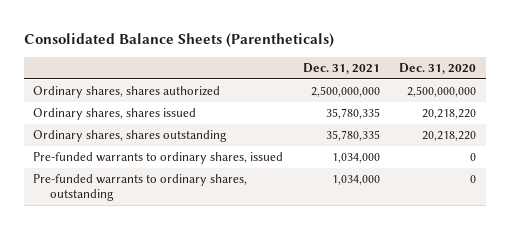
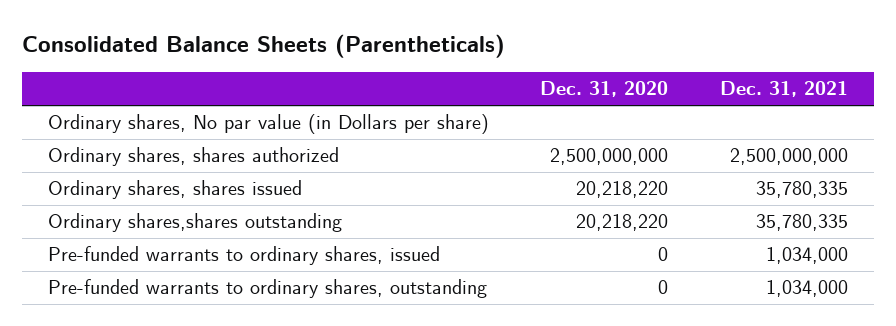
- | Dec. 31, 2021 | Dec. 31, 2020
+ | Dec. 31, 2020 | Dec. 31, 2021
+ Ordinary shares, No par value (in Dollars per share)
- Ordinary shares, shares outstanding | 35,780,335 | 20,218,220
+ Ordinary shares,shares outstanding | 20,218,220 | 35,780,335

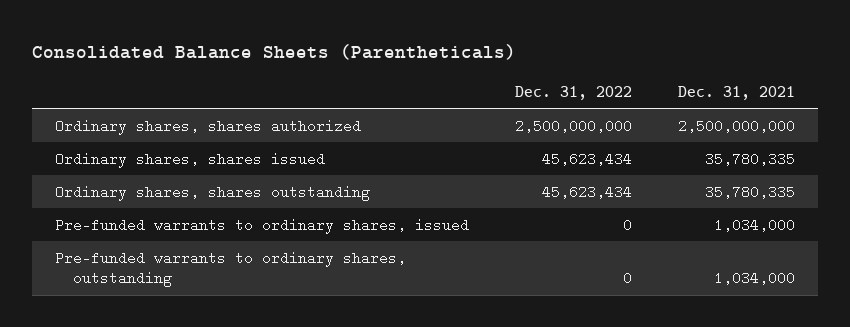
- | Dec. 31, 2020 | Dec. 31, 2021
+ | Dec. 31, 2022 | Dec. 31, 2021
- Ordinary shares, No par value (in Dollars per share)
- Ordinary shares,shares outstanding | 20,218,220 | 35,780,335
+ Ordinary shares, shares outstanding | 45,623,434 | 35,780,335

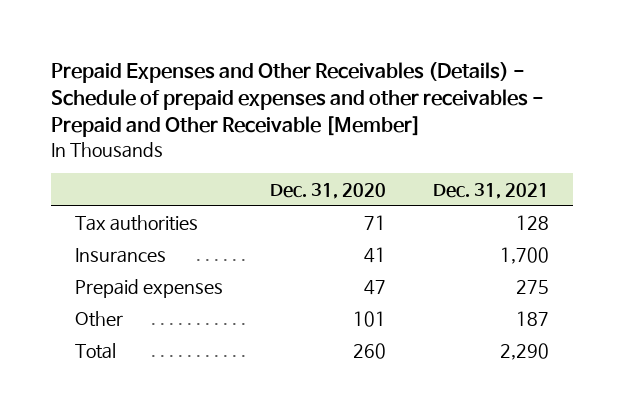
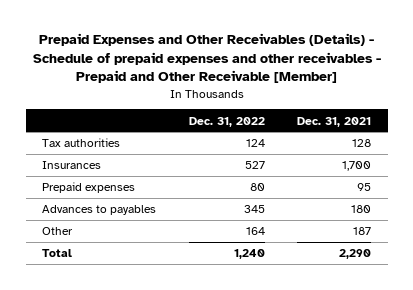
- | Dec. 31, 2020 | Dec. 31, 2021
+ | Dec. 31, 2022 | Dec. 31, 2021
- Prepaid expenses | 47 | 275
+ Prepaid expenses | 80 | 95
+ Advances to payables | 345 | 180

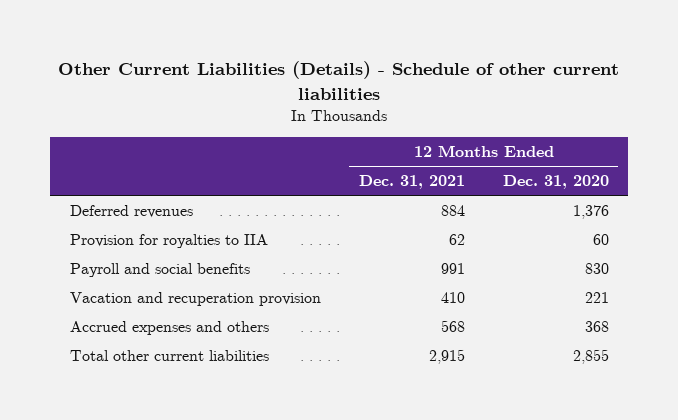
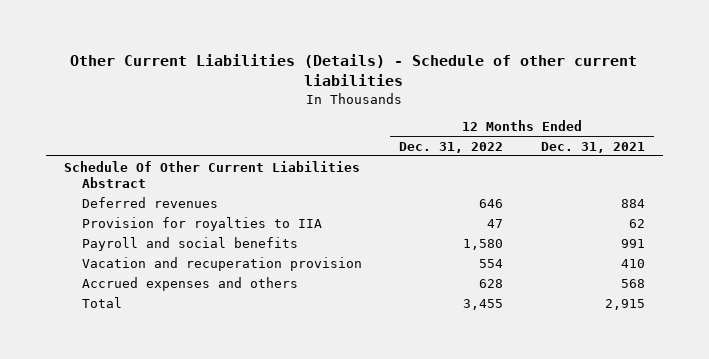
- | 12 Months Ended Dec. 31, 2021 | 12 Months Ended Dec. 31, 2020
+ | 12 Months Ended Dec. 31, 2022 | 12 Months Ended Dec. 31, 2021
+ Schedule Of Other Current Liabilities Abstract
- Total other current liabilities | 2,915 | 2,855
+ Total | 3,455 | 2,915

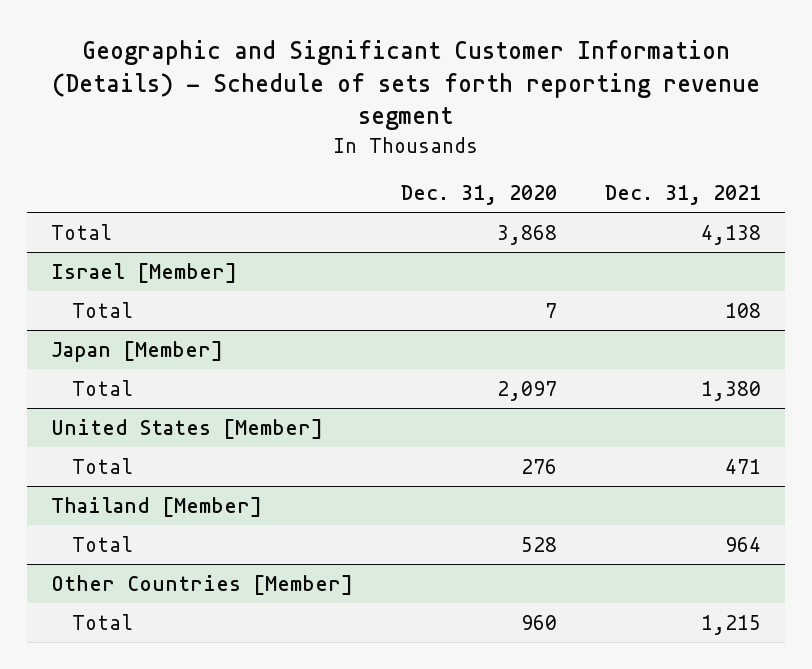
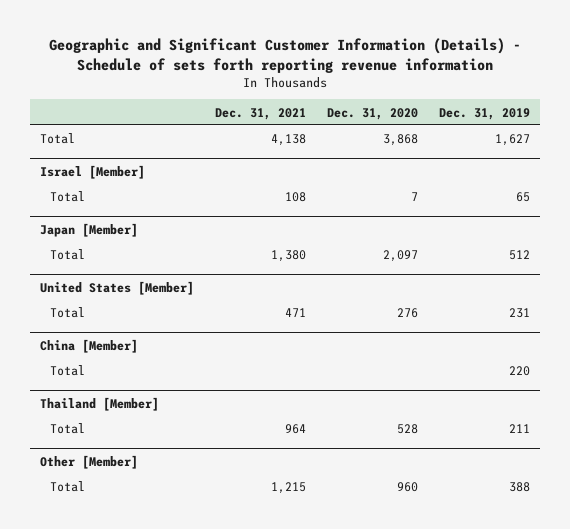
- Geographic and Significant Customer Information (Details) - Schedule of sets forth reporting revenue segment
+ Geographic and Significant Customer Information (Details) - Schedule of sets forth reporting revenue information
- | Dec. 31, 2020 | Dec. 31, 2021
+ | Dec. 31, 2021 | Dec. 31, 2020 | Dec. 31, 2019
+ China [Member]
+ Total | | | 220
- Other Countries [Member]
+ Other [Member]

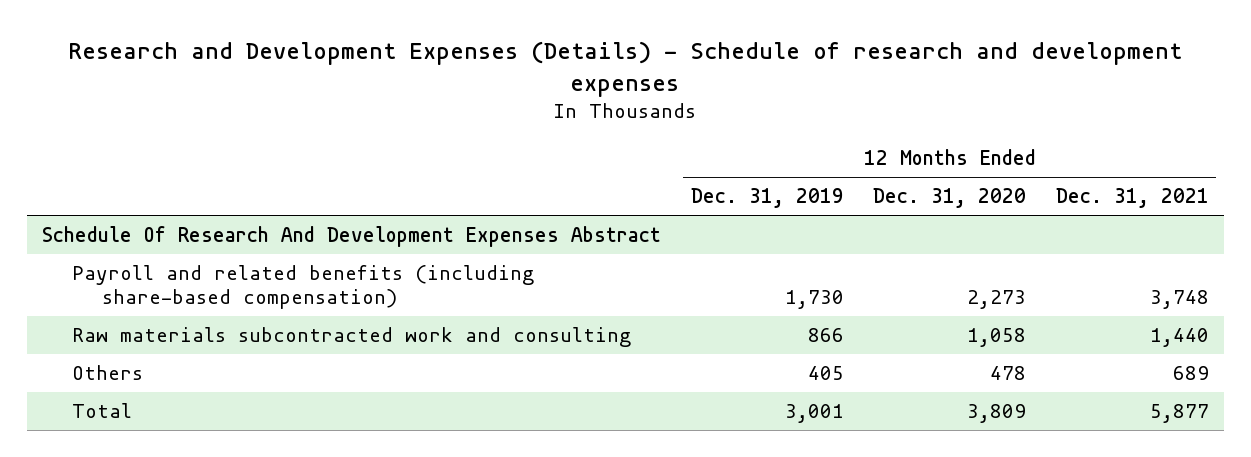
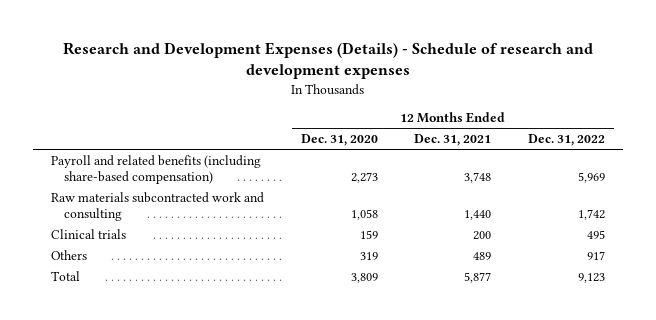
- | 12 Months Ended Dec. 31, 2019 | 12 Months Ended Dec. 31, 2020 | 12 Months Ended Dec. 31, 2021
+ | 12 Months Ended Dec. 31, 2020 | 12 Months Ended Dec. 31, 2021 | 12 Months Ended Dec. 31, 2022
- Schedule Of Research And Development Expenses Abstract
- Others | 405 | 478 | 689
+ Clinical trials | 159 | 200 | 495
+ Others | 319 | 489 | 917

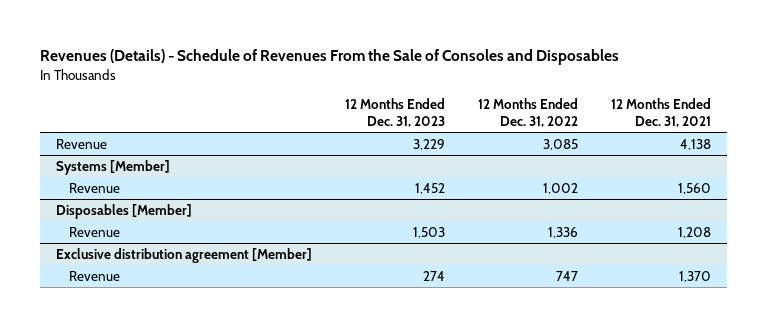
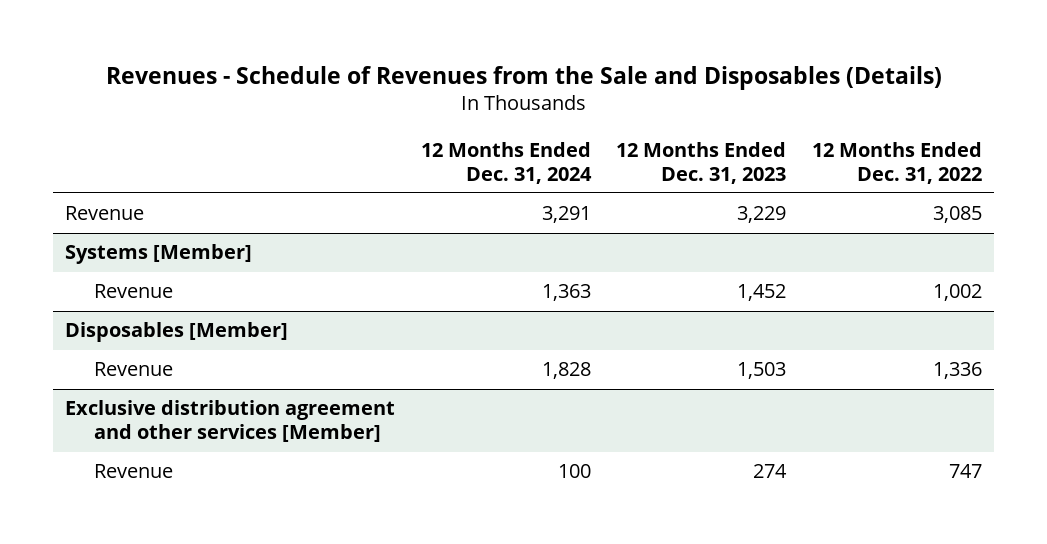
- Revenues (Details) - Schedule of Revenues From the Sale of Consoles and Disposables
+ Revenues - Schedule of Revenues from the Sale and Disposables (Details)
- | 12 Months Ended Dec. 31, 2023 | 12 Months Ended Dec. 31, 2022 | 12 Months Ended Dec. 31, 2021
+ | 12 Months Ended Dec. 31, 2024 | 12 Months Ended Dec. 31, 2023 | 12 Months Ended Dec. 31, 2022
- Exclusive distribution agreement [Member]
+ Exclusive distribution agreement and other services [Member]

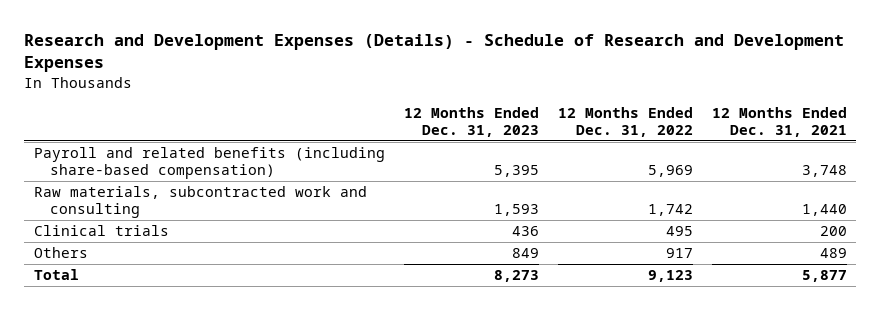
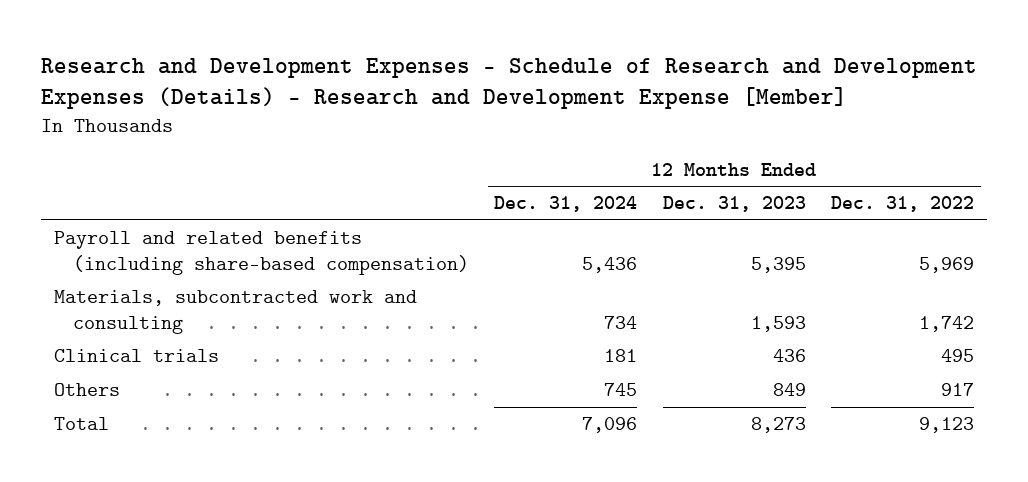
- Research and Development Expenses (Details) - Schedule of Research and Development Expenses
+ Research and Development Expenses - Schedule of Research and Development Expenses (Details) - Research and Development Expense [Member]
- | 12 Months Ended Dec. 31, 2023 | 12 Months Ended Dec. 31, 2022 | 12 Months Ended Dec. 31, 2021
+ | 12 Months Ended Dec. 31, 2024 | 12 Months Ended Dec. 31, 2023 | 12 Months Ended Dec. 31, 2022
- Raw materials, subcontracted work and consulting | 1,593 | 1,742 | 1,440
+ Materials, subcontracted work and consulting | 734 | 1,593 | 1,742

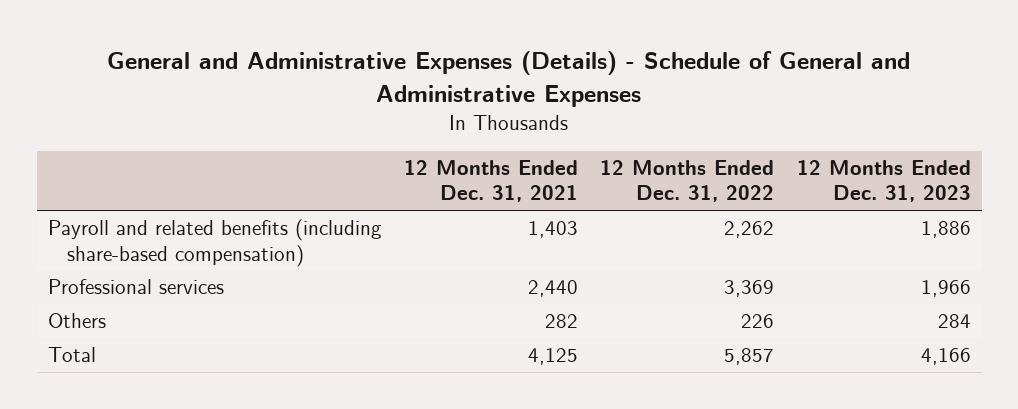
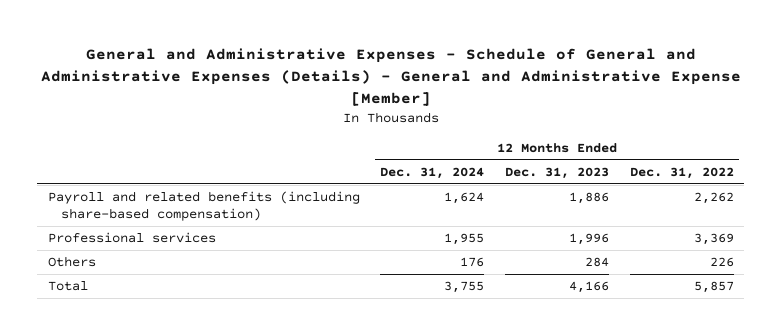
- General and Administrative Expenses (Details) - Schedule of General and Administrative Expenses
+ General and Administrative Expenses - Schedule of General and Administrative Expenses (Details) - General and Administrative Expense [Member]
- | 12 Months Ended Dec. 31, 2021 | 12 Months Ended Dec. 31, 2022 | 12 Months Ended Dec. 31, 2023
+ | 12 Months Ended Dec. 31, 2024 | 12 Months Ended Dec. 31, 2023 | 12 Months Ended Dec. 31, 2022
- Professional services | 2,440 | 3,369 | 1,966
+ Professional services | 1,955 | 1,996 | 3,369

